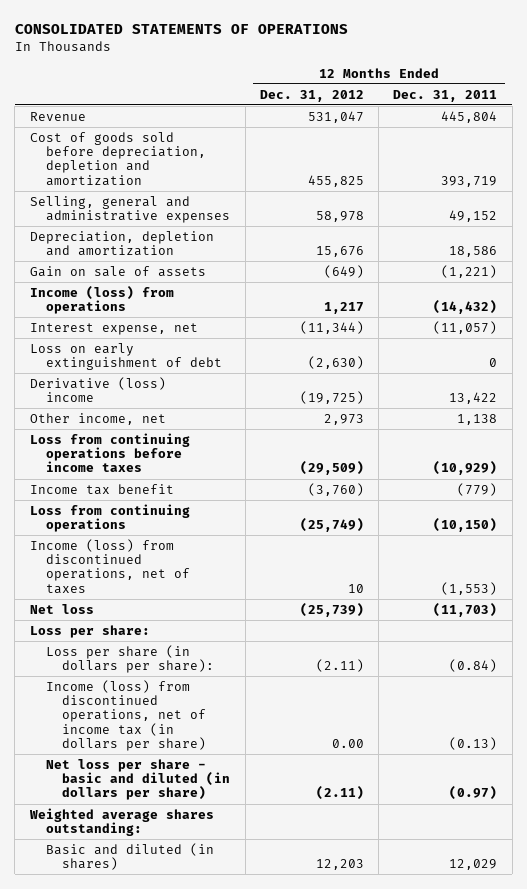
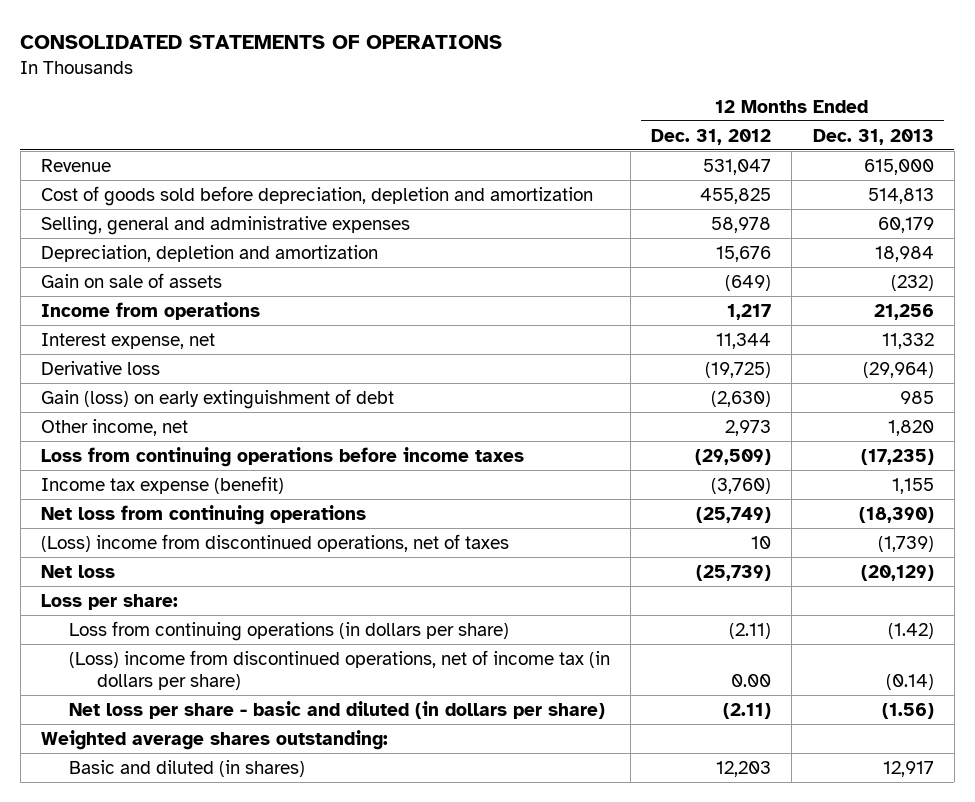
- | 12 Months Ended Dec. 31, 2012 | 12 Months Ended Dec. 31, 2011
+ | 12 Months Ended Dec. 31, 2012 | 12 Months Ended Dec. 31, 2013
- Income (loss) from operations | 1,217 | (14,432)
- Interest expense, net | (11,344) | (11,057)
- Loss on early extinguishment of debt | (2,630) | 0
- Derivative (loss) income | (19,725) | 13,422
+ Income from operations | 1,217 | 21,256
+ Interest expense, net | 11,344 | 11,332
+ Derivative loss | (19,725) | (29,964)
+ Gain (loss) on early extinguishment of debt | (2,630) | 985
- Income tax benefit | (3,760) | (779)
- Loss from continuing operations | (25,749) | (10,150)
- Income (loss) from discontinued operations, net of taxes | 10 | (1,553)
+ Income tax expense (benefit) | (3,760) | 1,155
+ Net loss from continuing operations | (25,749) | (18,390)
+ (Loss) income from discontinued operations, net of taxes | 10 | (1,739)
- Loss per share (in dollars per share): | (2.11) | (0.84)
- Income (loss) from discontinued operations, net of income tax (in dollars per share) | 0.00 | (0.13)
+ Loss from continuing operations (in dollars per share) | (2.11) | (1.42)
+ (Loss) income from discontinued operations, net of income tax (in dollars per share) | 0.00 | (0.14)

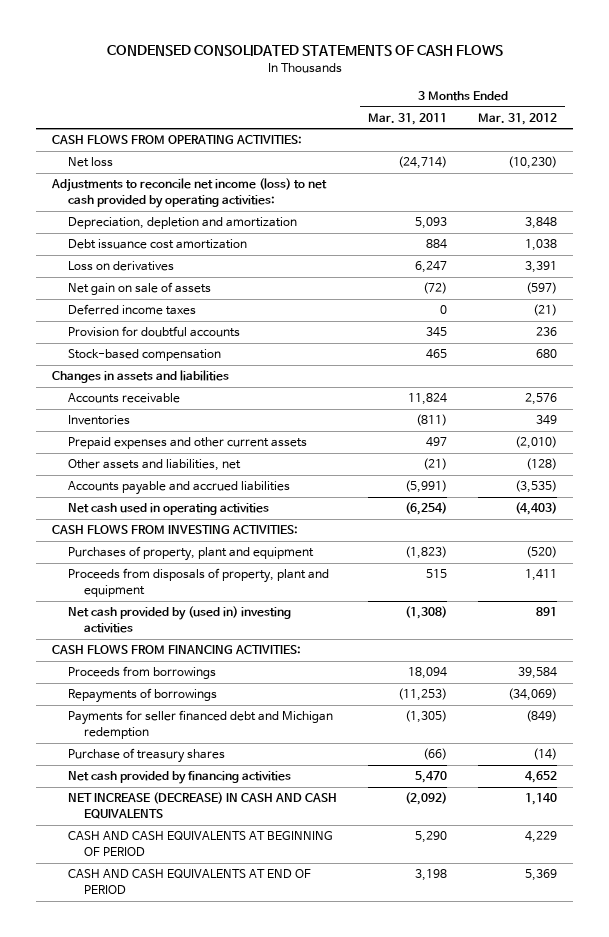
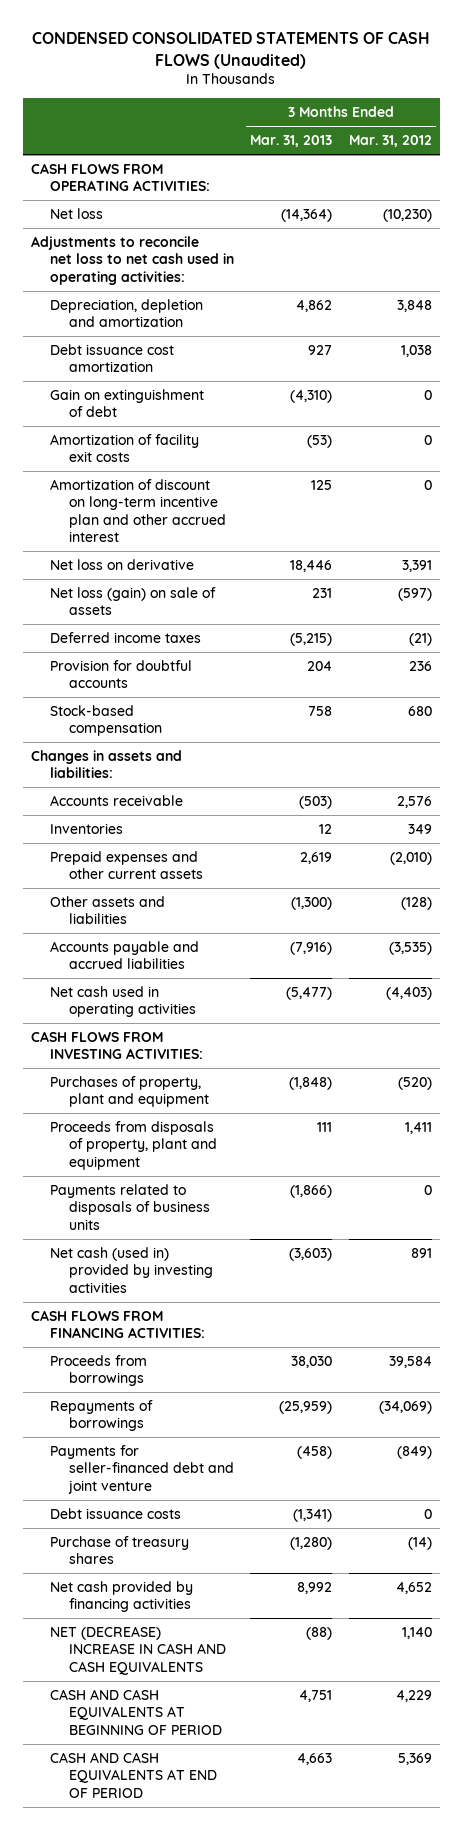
- CONDENSED CONSOLIDATED STATEMENTS OF CASH FLOWS
+ CONDENSED CONSOLIDATED STATEMENTS OF CASH FLOWS (Unaudited)
- | 3 Months Ended Mar. 31, 2011 | 3 Months Ended Mar. 31, 2012
+ | 3 Months Ended Mar. 31, 2013 | 3 Months Ended Mar. 31, 2012
- Adjustments to reconcile net income (loss) to net cash provided by operating activities:
+ Adjustments to reconcile net loss to net cash used in operating activities:
- Loss on derivatives | 6,247 | 3,391
- Net gain on sale of assets | (72) | (597)
+ Gain on extinguishment of debt | (4,310) | 0
+ Amortization of facility exit costs | (53) | 0
+ Amortization of discount on long-term incentive plan and other accrued interest | 125 | 0
+ Net loss on derivative | 18,446 | 3,391
+ Net loss (gain) on sale of assets | 231 | (597)
- Changes in assets and liabilities
+ Changes in assets and liabilities:
- Other assets and liabilities, net | (21) | (128)
+ Other assets and liabilities | (1,300) | (128)
- Net cash provided by (used in) investing activities | (1,308) | 891
+ Payments related to disposals of business units | (1,866) | 0
+ Net cash (used in) provided by investing activities | (3,603) | 891
- Payments for seller financed debt and Michigan redemption | (1,305) | (849)
+ Payments for seller-financed debt and joint venture | (458) | (849)
+ Debt issuance costs | (1,341) | 0
- NET INCREASE (DECREASE) IN CASH AND CASH EQUIVALENTS | (2,092) | 1,140
+ NET (DECREASE) INCREASE IN CASH AND CASH EQUIVALENTS | (88) | 1,140

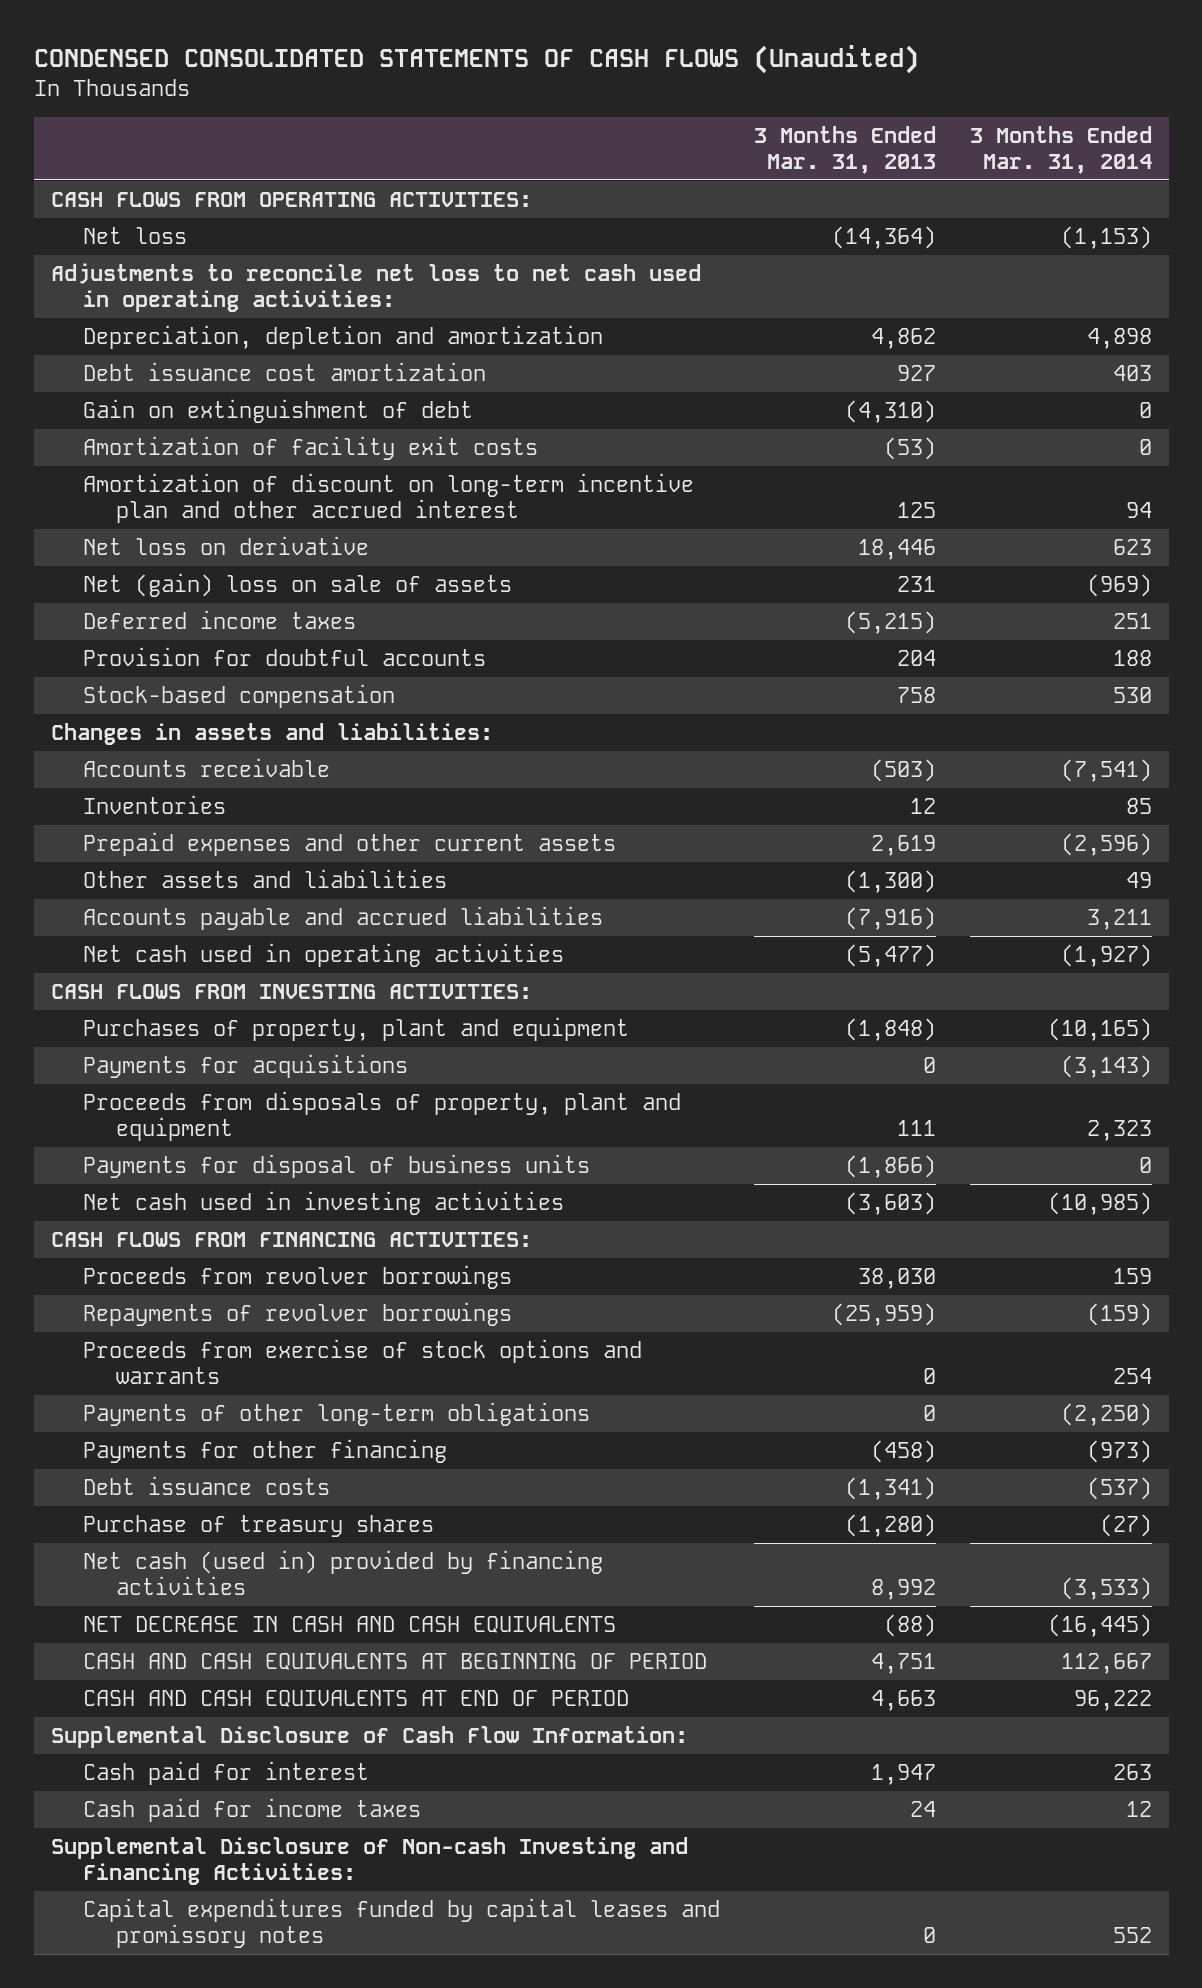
- | 3 Months Ended Mar. 31, 2013 | 3 Months Ended Mar. 31, 2012
+ | 3 Months Ended Mar. 31, 2013 | 3 Months Ended Mar. 31, 2014
- Net loss (gain) on sale of assets | 231 | (597)
+ Net (gain) loss on sale of assets | 231 | (969)
+ Payments for acquisitions | 0 | (3,143)
- Payments related to disposals of business units | (1,866) | 0
- Net cash (used in) provided by investing activities | (3,603) | 891
+ Payments for disposal of business units | (1,866) | 0
+ Net cash used in investing activities | (3,603) | (10,985)
- Proceeds from borrowings | 38,030 | 39,584
- Repayments of borrowings | (25,959) | (34,069)
- Payments for seller-financed debt and joint venture | (458) | (849)
+ Proceeds from revolver borrowings | 38,030 | 159
+ Repayments of revolver borrowings | (25,959) | (159)
+ Proceeds from exercise of stock options and warrants | 0 | 254
+ Payments of other long-term obligations | 0 | (2,250)
+ Payments for other financing | (458) | (973)
- Net cash provided by financing activities | 8,992 | 4,652
- NET (DECREASE) INCREASE IN CASH AND CASH EQUIVALENTS | (88) | 1,140
+ Net cash (used in) provided by financing activities | 8,992 | (3,533)
+ NET DECREASE IN CASH AND CASH EQUIVALENTS | (88) | (16,445)
+ Supplemental Disclosure of Cash Flow Information:
+ Cash paid for interest | 1,947 | 263
+ Cash paid for income taxes | 24 | 12
+ Supplemental Disclosure of Non-cash Investing and Financing Activities:
+ Capital expenditures funded by capital leases and promissory notes | 0 | 552

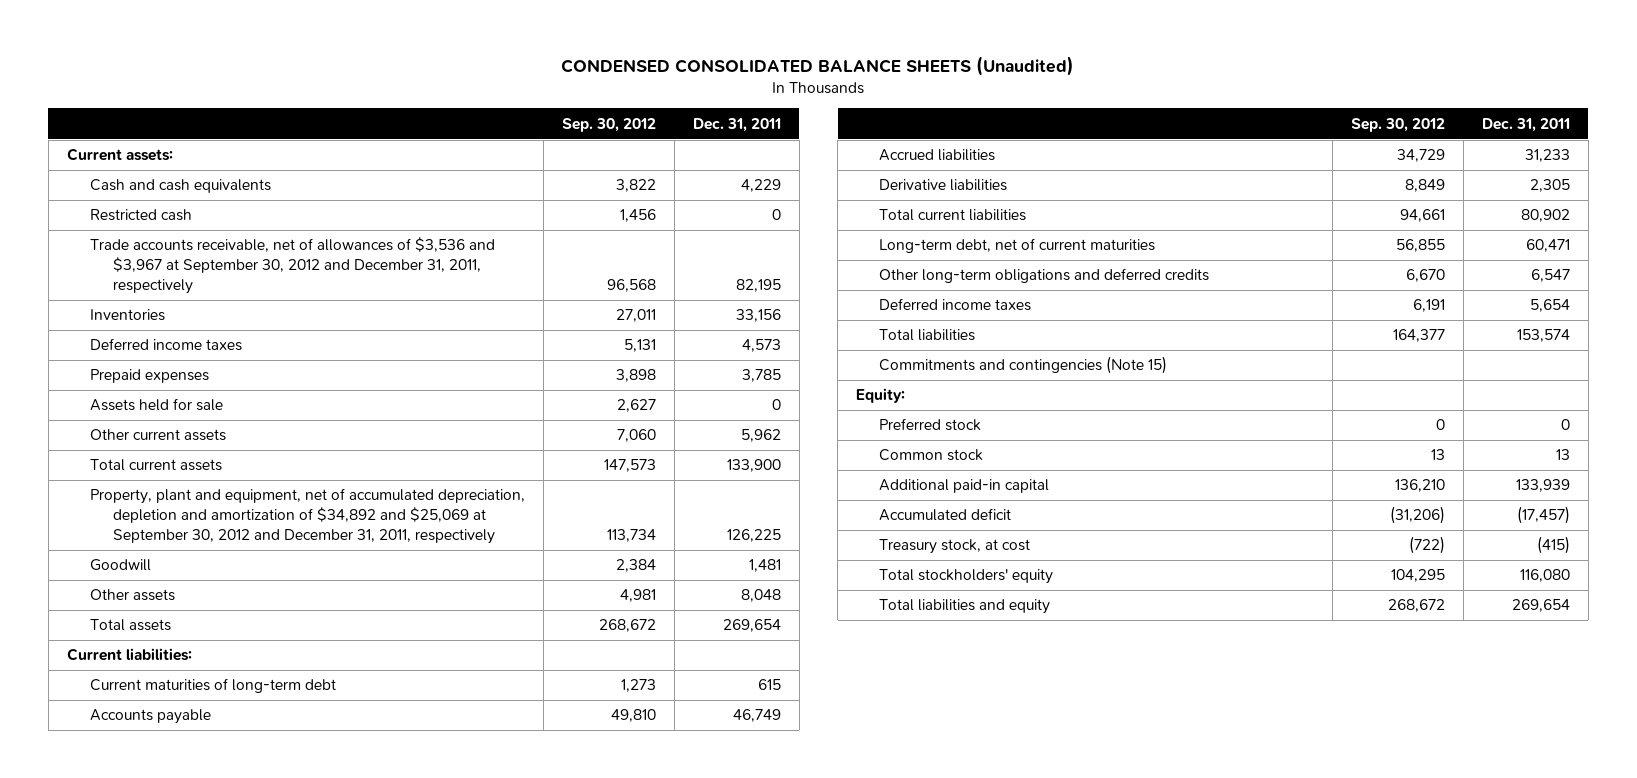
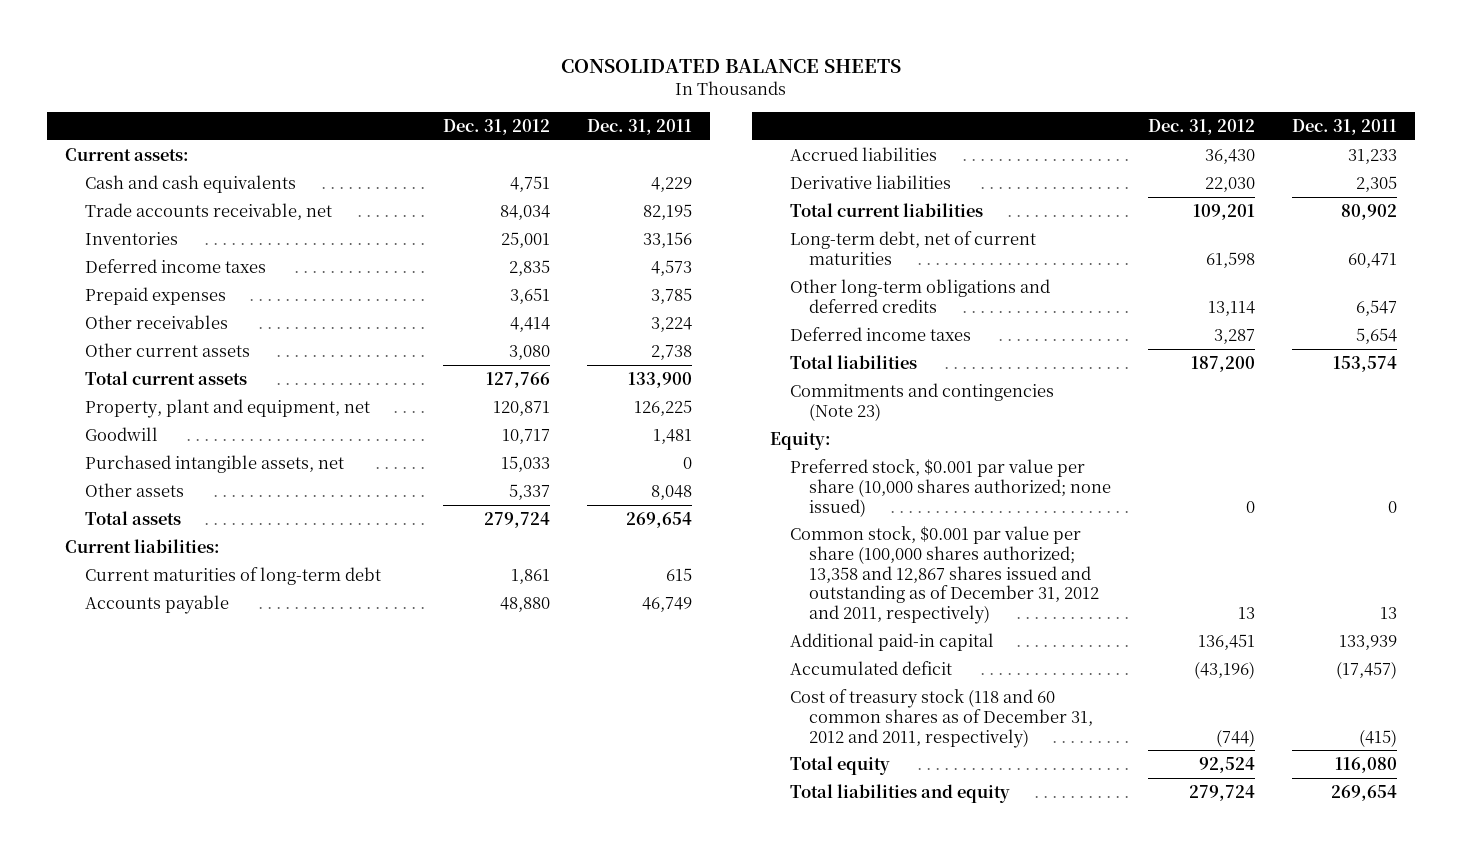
- CONDENSED CONSOLIDATED BALANCE SHEETS (Unaudited)
+ CONSOLIDATED BALANCE SHEETS
- | Sep. 30, 2012 | Dec. 31, 2011
+ | Dec. 31, 2012 | Dec. 31, 2011
- Restricted cash | 1,456 | 0
- Trade accounts receivable, net of allowances of $3,536 and $3,967 at September 30, 2012 and December 31, 2011, respectively | 96,568 | 82,195
+ Trade accounts receivable, net | 84,034 | 82,195
- Assets held for sale | 2,627 | 0
- Other current assets | 7,060 | 5,962
+ Other receivables | 4,414 | 3,224
+ Other current assets | 3,080 | 2,738
- Property, plant and equipment, net of accumulated depreciation, depletion and amortization of $34,892 and $25,069 at September 30, 2012 and December 31, 2011, respectively | 113,734 | 126,225
+ Property, plant and equipment, net | 120,871 | 126,225
+ Purchased intangible assets, net | 15,033 | 0
- Commitments and contingencies (Note 15)
+ Commitments and contingencies (Note 23)
- Preferred stock | 0 | 0
- Common stock | 13 | 13
+ Preferred stock, $0.001 par value per share (10,000 shares authorized; none issued) | 0 | 0
+ Common stock, $0.001 par value per share (100,000 shares authorized; 13,358 and 12,867 shares issued and outstanding as of December 31, 2012 and 2011, respectively) | 13 | 13
- Treasury stock, at cost | (722) | (415)
- Total stockholders' equity | 104,295 | 116,080
+ Cost of treasury stock (118 and 60 common shares as of December 31, 2012 and 2011, respectively) | (744) | (415)
+ Total equity | 92,524 | 116,080

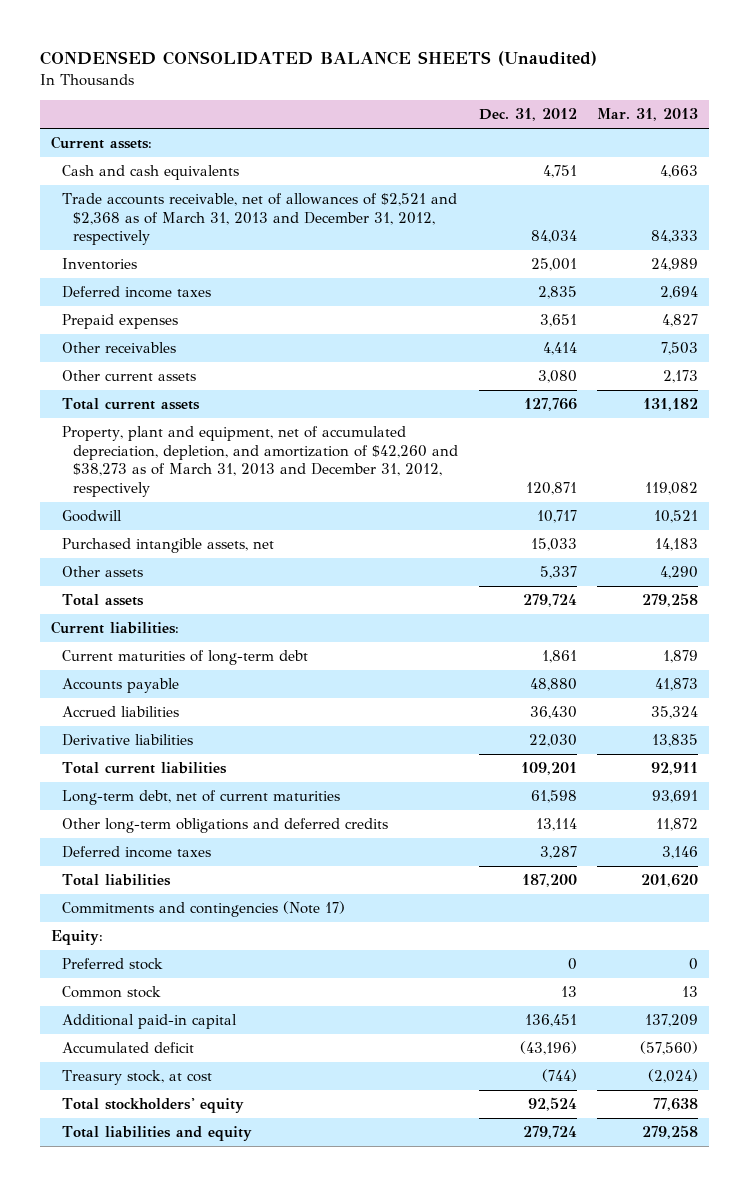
- CONSOLIDATED BALANCE SHEETS
+ CONDENSED CONSOLIDATED BALANCE SHEETS (Unaudited)
- | Dec. 31, 2012 | Dec. 31, 2011
+ | Dec. 31, 2012 | Mar. 31, 2013
- Trade accounts receivable, net | 84,034 | 82,195
+ Trade accounts receivable, net of allowances of $2,521 and $2,368 as of March 31, 2013 and December 31, 2012, respectively | 84,034 | 84,333
- Property, plant and equipment, net | 120,871 | 126,225
+ Property, plant and equipment, net of accumulated depreciation, depletion, and amortization of $42,260 and $38,273 as of March 31, 2013 and December 31, 2012, respectively | 120,871 | 119,082
- Commitments and contingencies (Note 23)
+ Commitments and contingencies (Note 17)
- Preferred stock, $0.001 par value per share (10,000 shares authorized; none issued) | 0 | 0
- Common stock, $0.001 par value per share (100,000 shares authorized; 13,358 and 12,867 shares issued and outstanding as of December 31, 2012 and 2011, respectively) | 13 | 13
+ Preferred stock | 0 | 0
+ Common stock | 13 | 13
- Cost of treasury stock (118 and 60 common shares as of December 31, 2012 and 2011, respectively) | (744) | (415)
- Total equity | 92,524 | 116,080
+ Treasury stock, at cost | (744) | (2,024)
+ Total stockholders' equity | 92,524 | 77,638

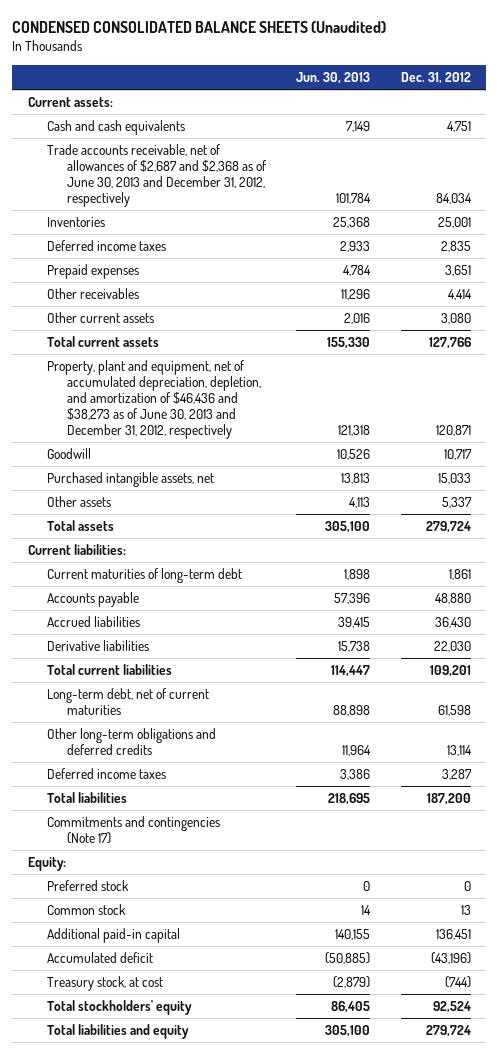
- | Dec. 31, 2012 | Mar. 31, 2013
+ | Jun. 30, 2013 | Dec. 31, 2012
- Trade accounts receivable, net of allowances of $2,521 and $2,368 as of March 31, 2013 and December 31, 2012, respectively | 84,034 | 84,333
+ Trade accounts receivable, net of allowances of $2,687 and $2,368 as of June 30, 2013 and December 31, 2012, respectively | 101,784 | 84,034
- Property, plant and equipment, net of accumulated depreciation, depletion, and amortization of $42,260 and $38,273 as of March 31, 2013 and December 31, 2012, respectively | 120,871 | 119,082
+ Property, plant and equipment, net of accumulated depreciation, depletion, and amortization of $46,436 and $38,273 as of June 30, 2013 and December 31, 2012, respectively | 121,318 | 120,871

